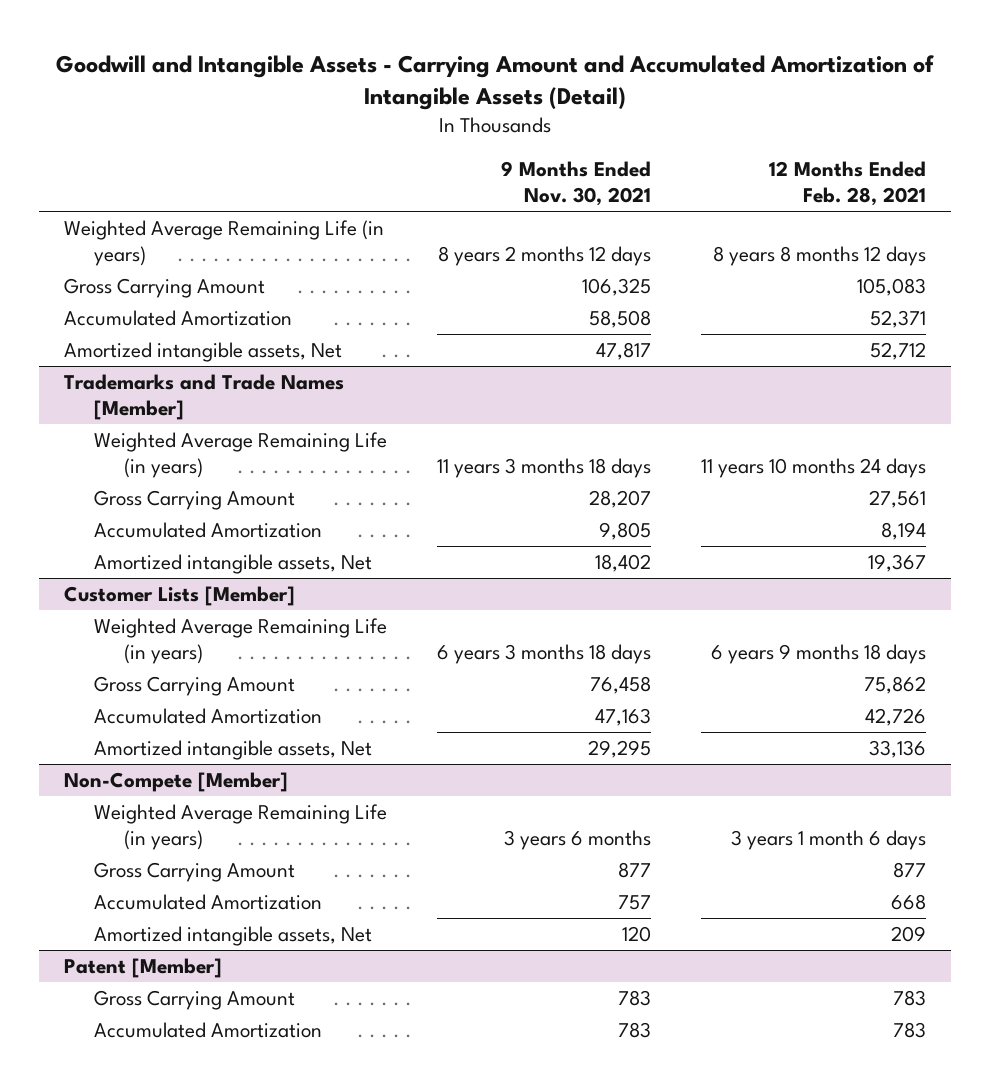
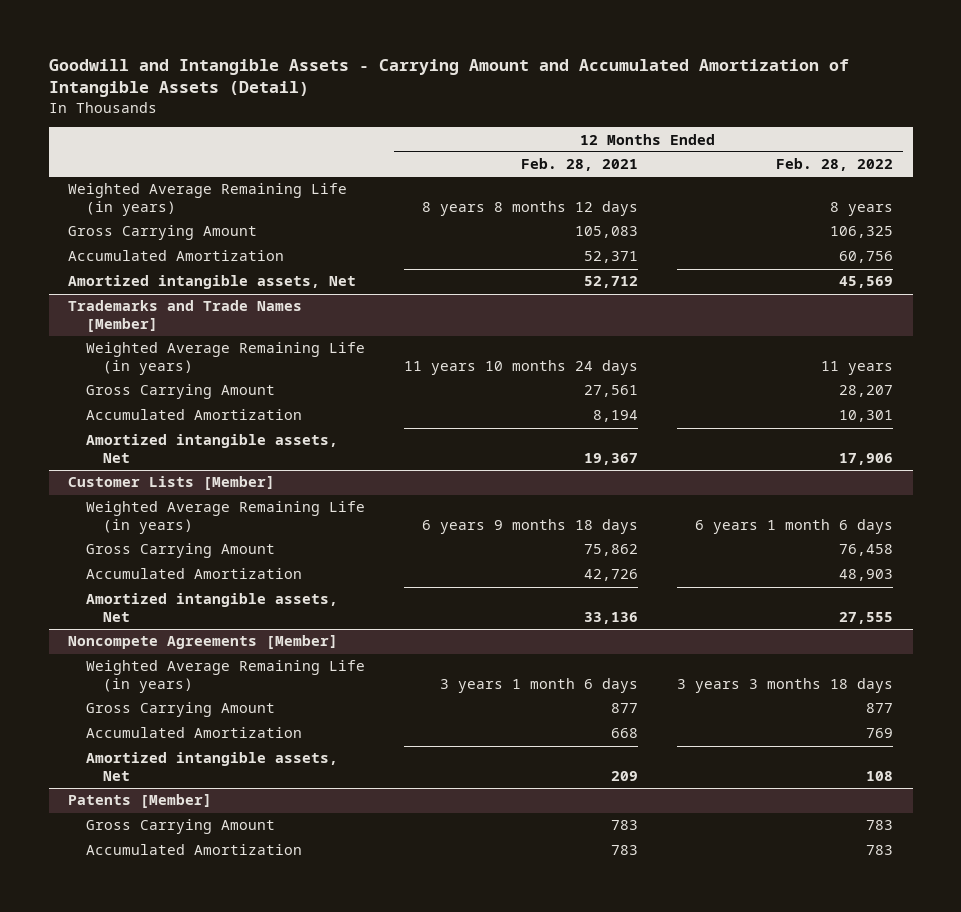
- | 9 Months Ended Nov. 30, 2021 | 12 Months Ended Feb. 28, 2021
+ | 12 Months Ended Feb. 28, 2021 | 12 Months Ended Feb. 28, 2022
- Non-Compete [Member]
+ Noncompete Agreements [Member]
- Patent [Member]
+ Patents [Member]

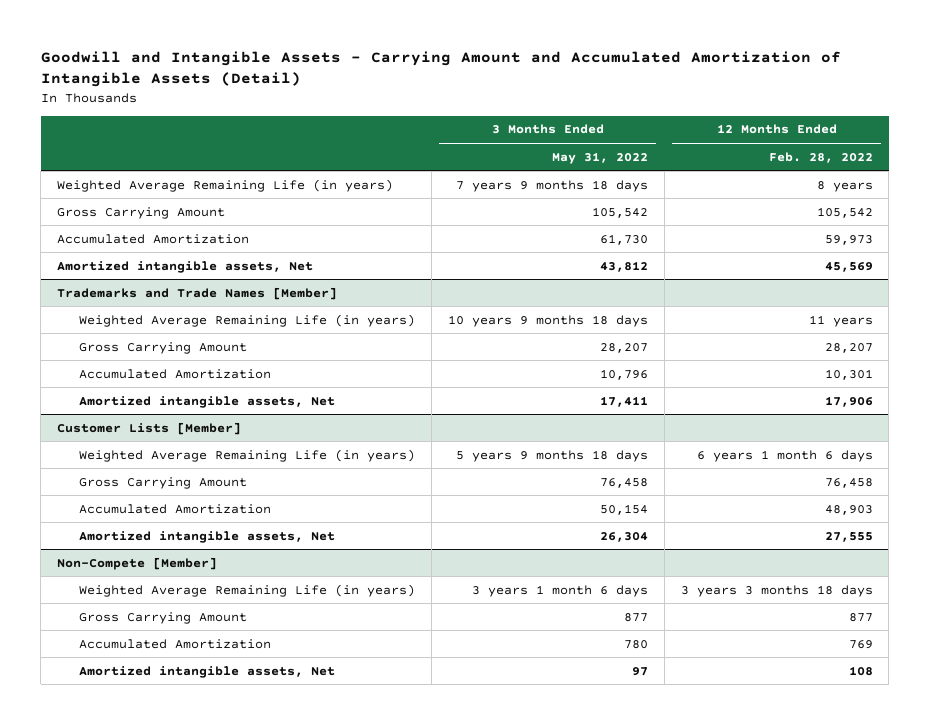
- | 12 Months Ended Feb. 28, 2021 | 12 Months Ended Feb. 28, 2022
+ | 3 Months Ended May 31, 2022 | 12 Months Ended Feb. 28, 2022
- Gross Carrying Amount | 105,083 | 106,325
- Accumulated Amortization | 52,371 | 60,756
+ Gross Carrying Amount | 105,542 | 105,542
+ Accumulated Amortization | 61,730 | 59,973
- Noncompete Agreements [Member]
+ Non-Compete [Member]
- Patents [Member]
- Gross Carrying Amount | 783 | 783
- Accumulated Amortization | 783 | 783

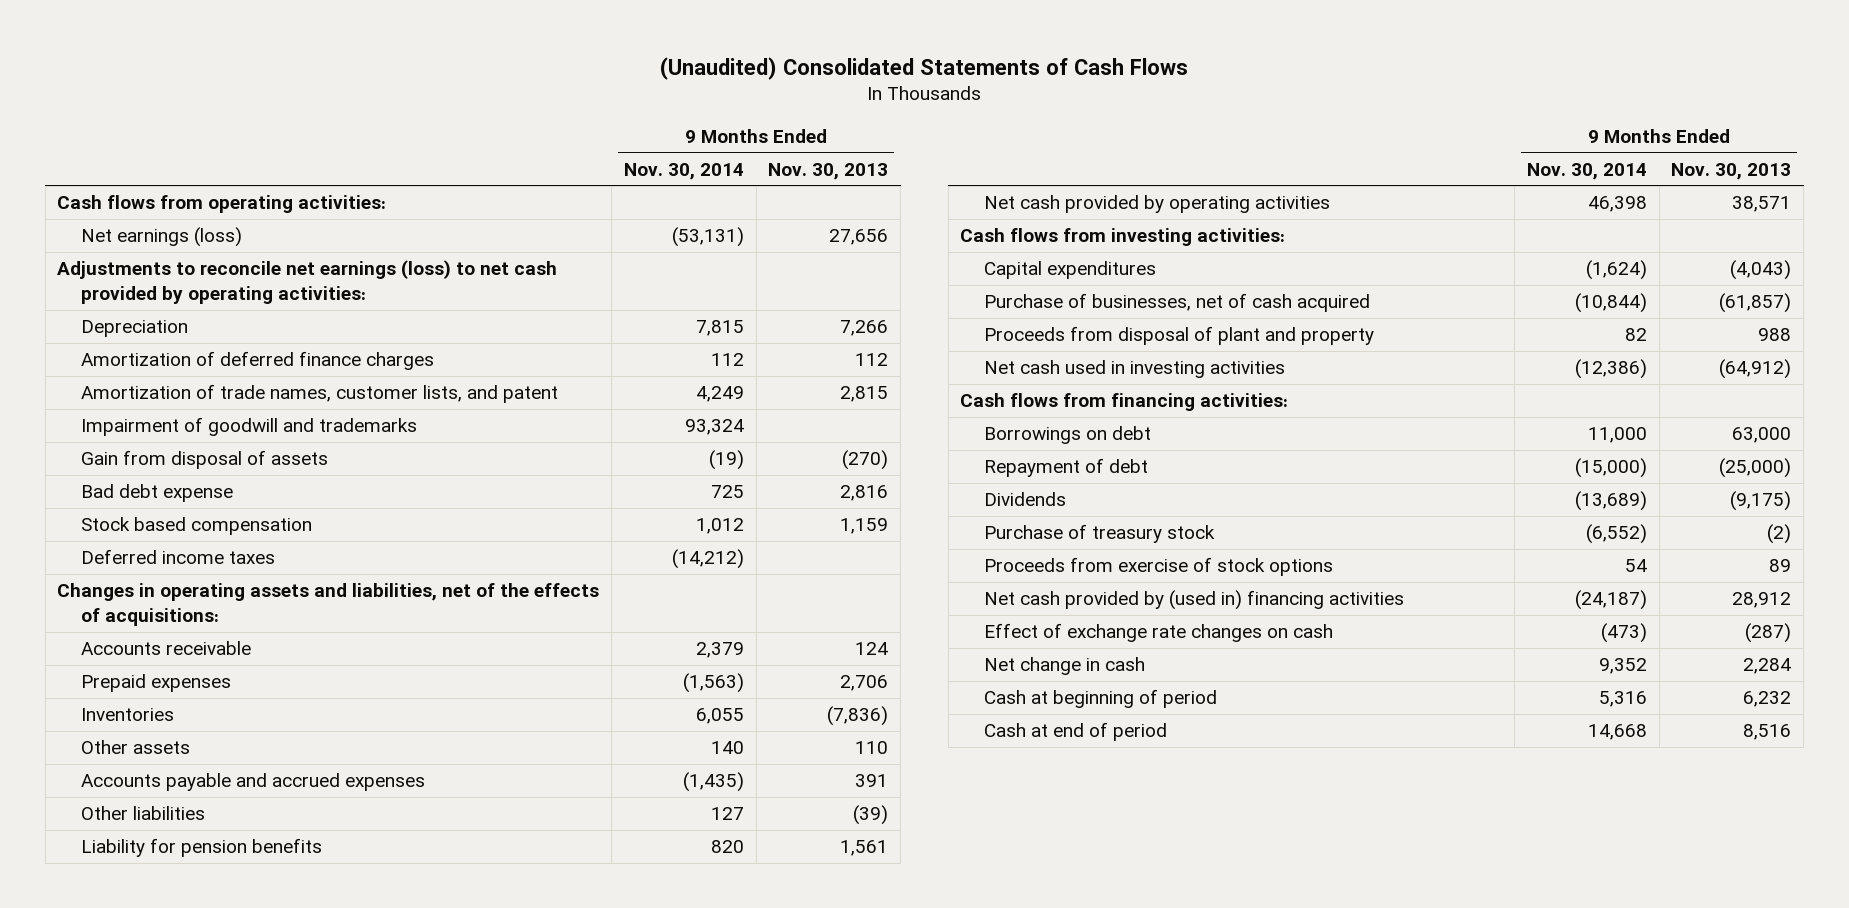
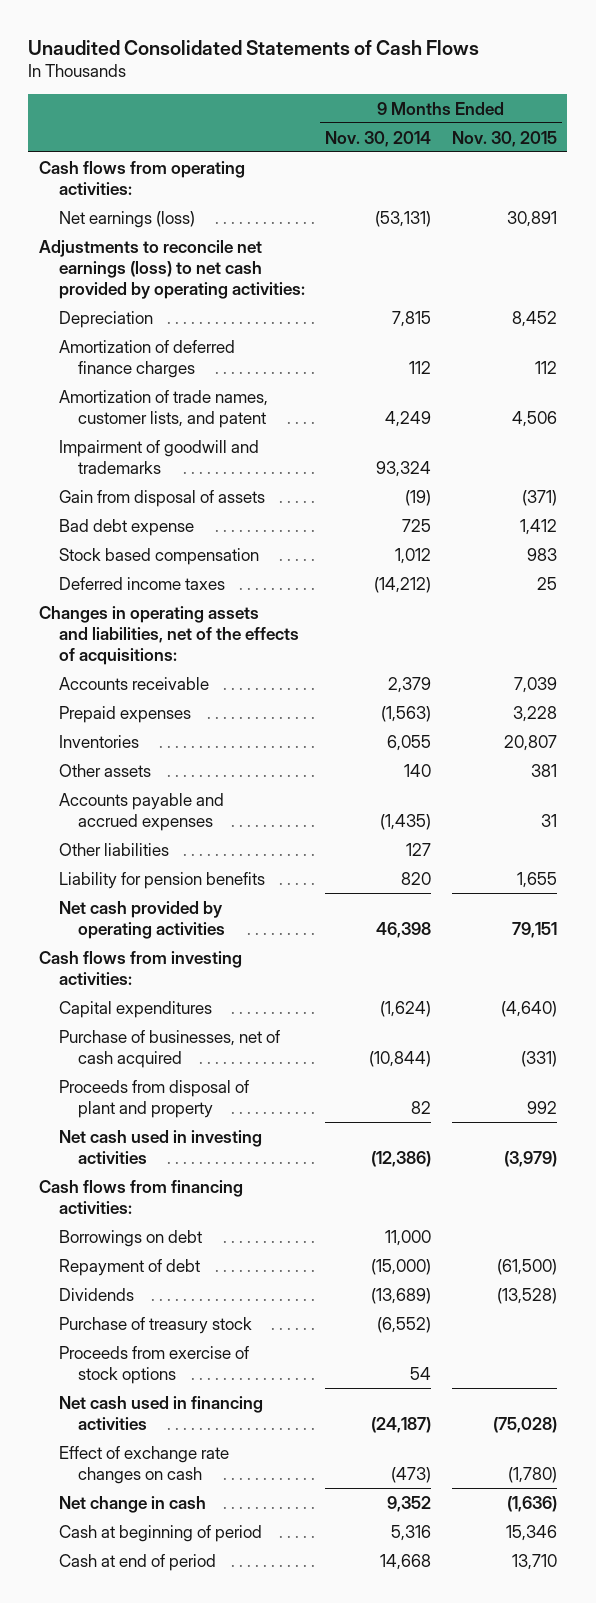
- (Unaudited) Consolidated Statements of Cash Flows
+ Unaudited Consolidated Statements of Cash Flows
- | 9 Months Ended Nov. 30, 2014 | 9 Months Ended Nov. 30, 2013
+ | 9 Months Ended Nov. 30, 2014 | 9 Months Ended Nov. 30, 2015
- Net cash provided by (used in) financing activities | (24,187) | 28,912
+ Net cash used in financing activities | (24,187) | (75,028)

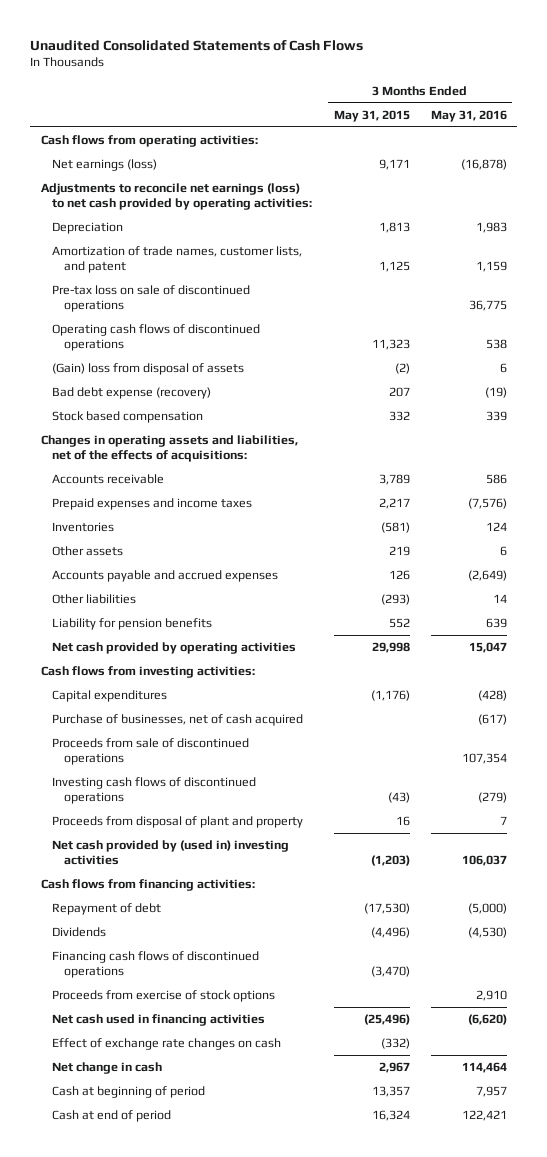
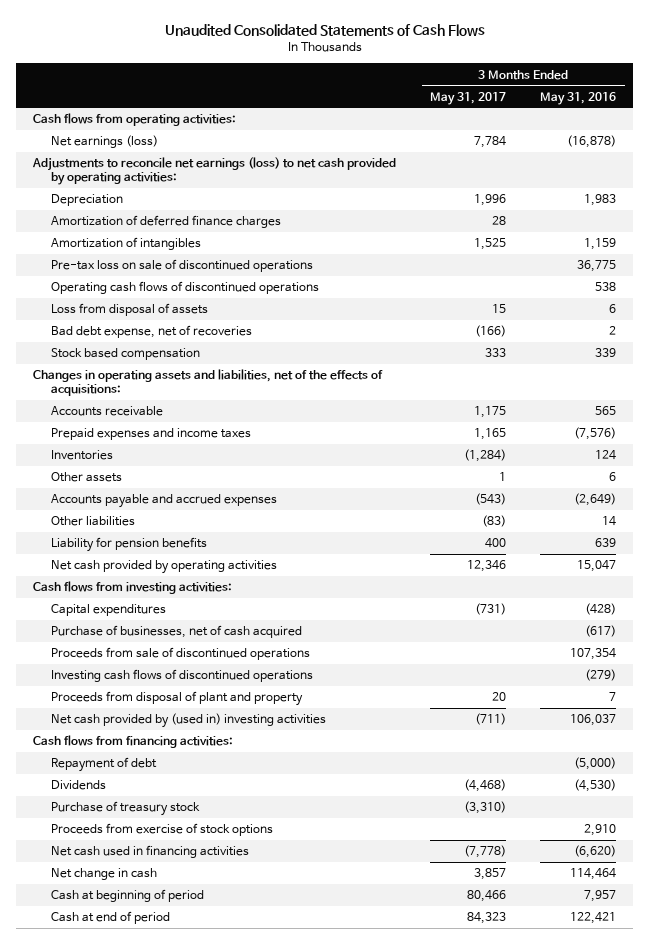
- | 3 Months Ended May 31, 2015 | 3 Months Ended May 31, 2016
+ | 3 Months Ended May 31, 2017 | 3 Months Ended May 31, 2016
- Amortization of trade names, customer lists, and patent | 1,125 | 1,159
+ Amortization of deferred finance charges | 28 |
+ Amortization of intangibles | 1,525 | 1,159
- (Gain) loss from disposal of assets | (2) | 6
- Bad debt expense (recovery) | 207 | (19)
+ Loss from disposal of assets | 15 | 6
+ Bad debt expense, net of recoveries | (166) | 2
- Accounts receivable | 3,789 | 586
+ Accounts receivable | 1,175 | 565
- Financing cash flows of discontinued operations | (3,470) |
+ Purchase of treasury stock | (3,310) |
- Effect of exchange rate changes on cash | (332) |

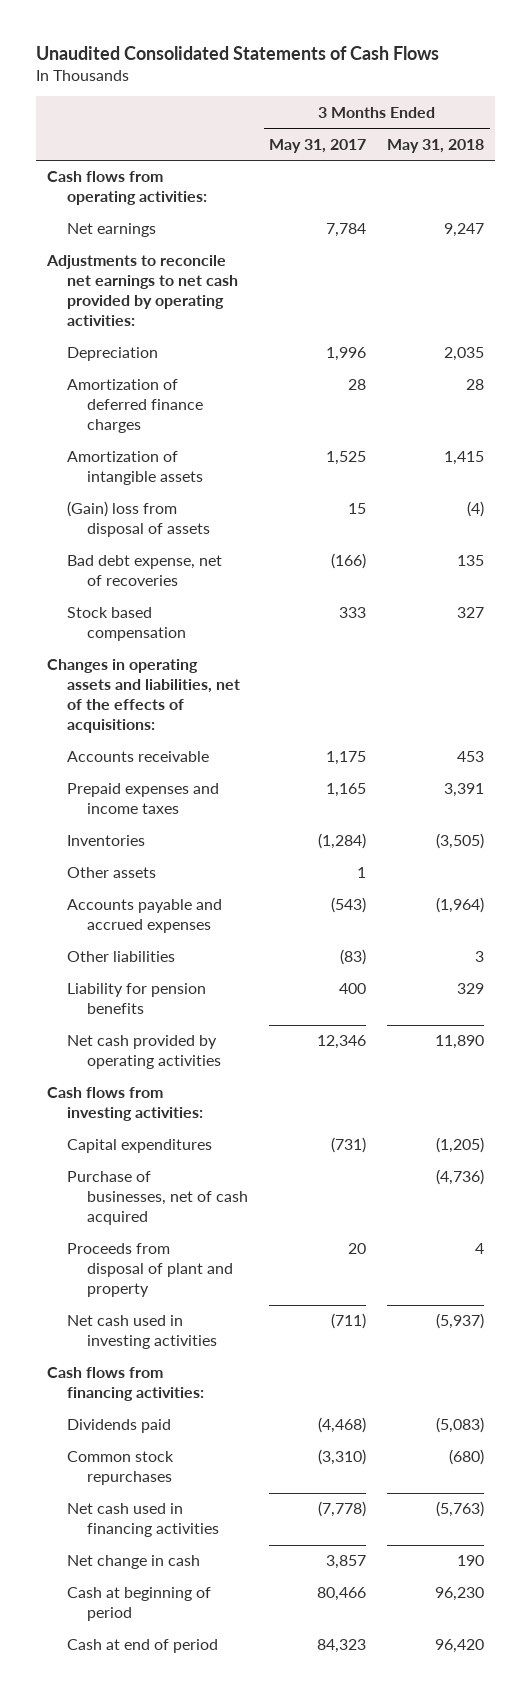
- | 3 Months Ended May 31, 2017 | 3 Months Ended May 31, 2016
+ | 3 Months Ended May 31, 2017 | 3 Months Ended May 31, 2018
- Net earnings (loss) | 7,784 | (16,878)
- Adjustments to reconcile net earnings (loss) to net cash provided by operating activities:
+ Net earnings | 7,784 | 9,247
+ Adjustments to reconcile net earnings to net cash provided by operating activities:
- Amortization of intangibles | 1,525 | 1,159
- Pre-tax loss on sale of discontinued operations | | 36,775
- Operating cash flows of discontinued operations | | 538
- Loss from disposal of assets | 15 | 6
+ Amortization of intangible assets | 1,525 | 1,415
+ (Gain) loss from disposal of assets | 15 | (4)
- Proceeds from sale of discontinued operations | | 107,354
- Investing cash flows of discontinued operations | | (279)
- Net cash provided by (used in) investing activities | (711) | 106,037
+ Net cash used in investing activities | (711) | (5,937)
- Repayment of debt | | (5,000)
- Dividends | (4,468) | (4,530)
- Purchase of treasury stock | (3,310) |
- Proceeds from exercise of stock options | | 2,910
+ Dividends paid | (4,468) | (5,083)
+ Common stock repurchases | (3,310) | (680)

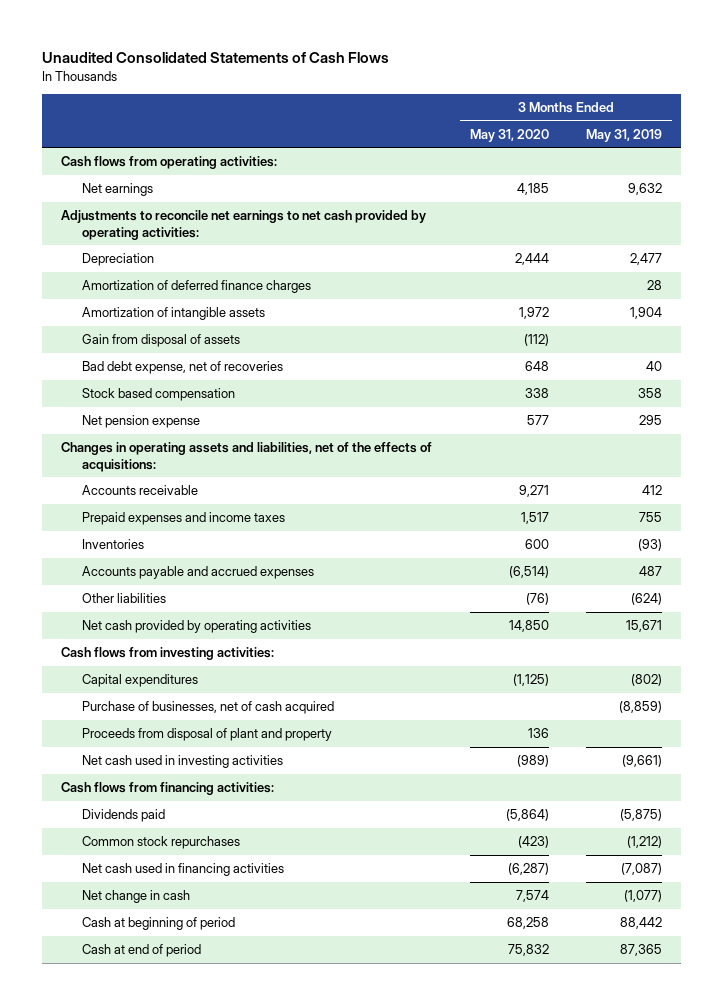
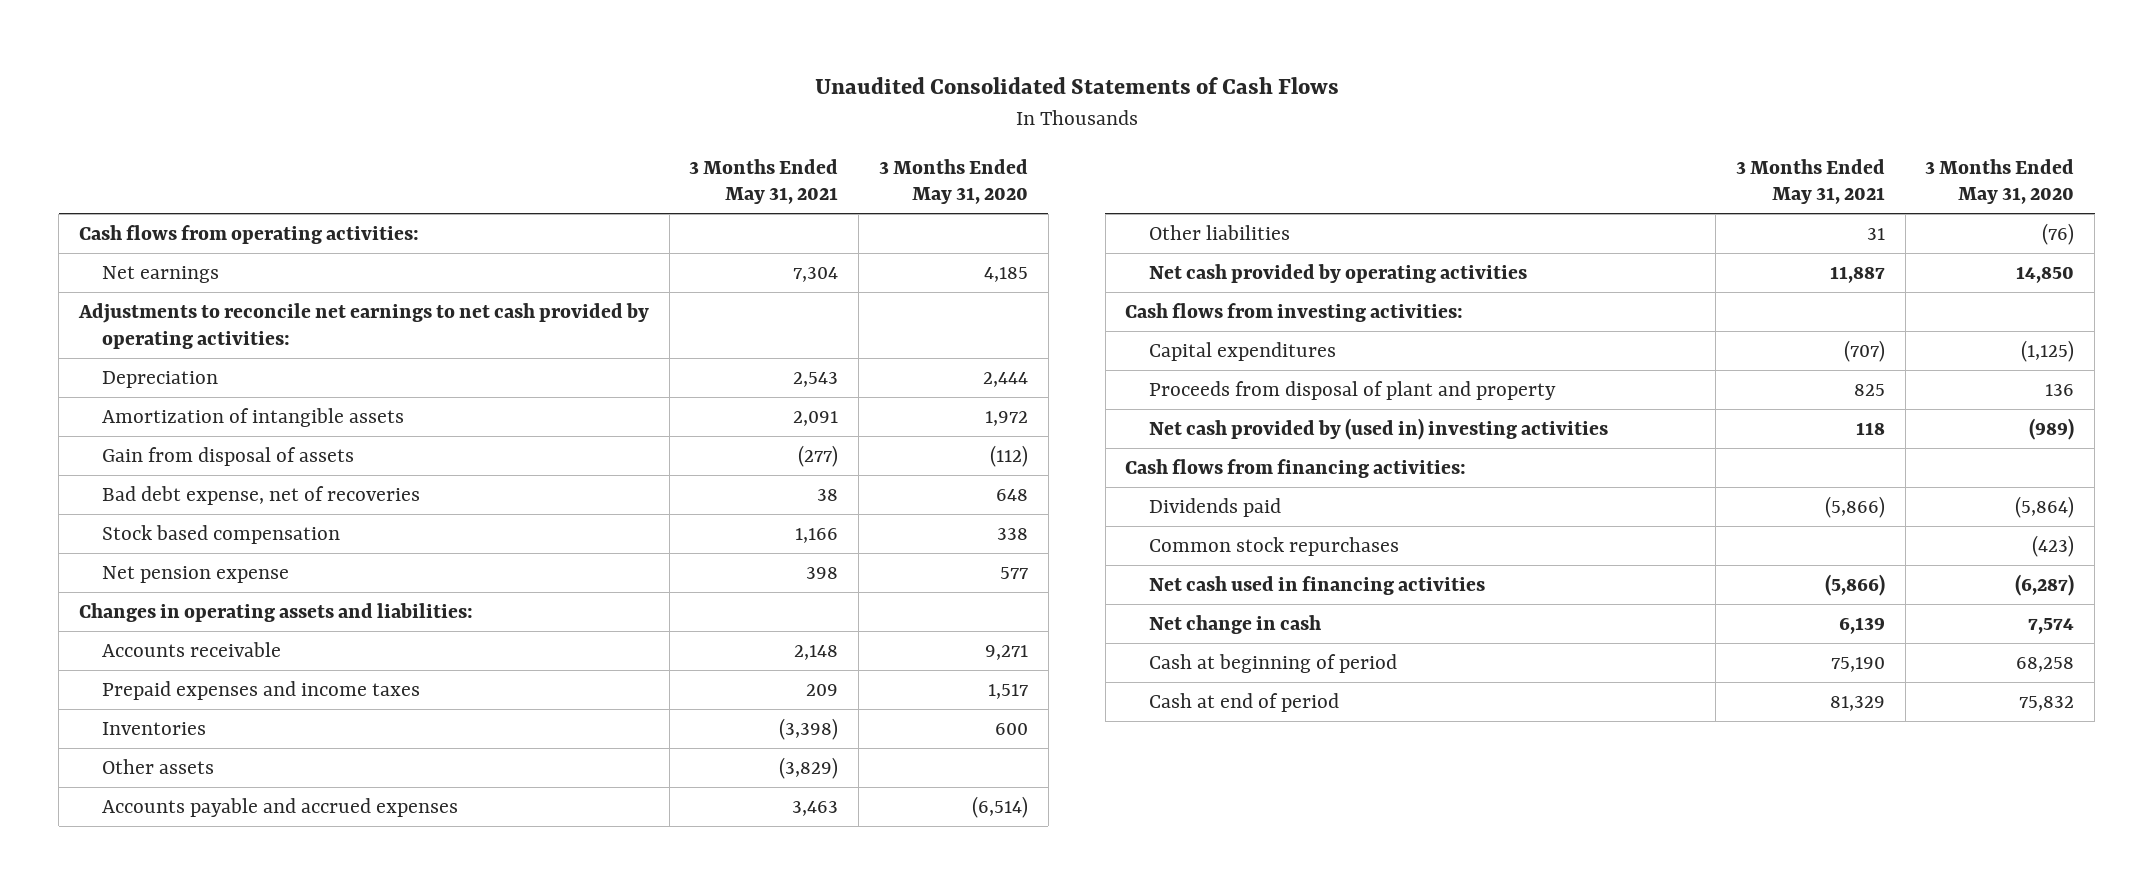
- | 3 Months Ended May 31, 2020 | 3 Months Ended May 31, 2019
+ | 3 Months Ended May 31, 2021 | 3 Months Ended May 31, 2020
- Amortization of deferred finance charges | | 28
- Changes in operating assets and liabilities, net of the effects of acquisitions:
+ Changes in operating assets and liabilities:
+ Other assets | (3,829) |
- Purchase of businesses, net of cash acquired | | (8,859)
- Net cash used in investing activities | (989) | (9,661)
+ Net cash provided by (used in) investing activities | 118 | (989)

